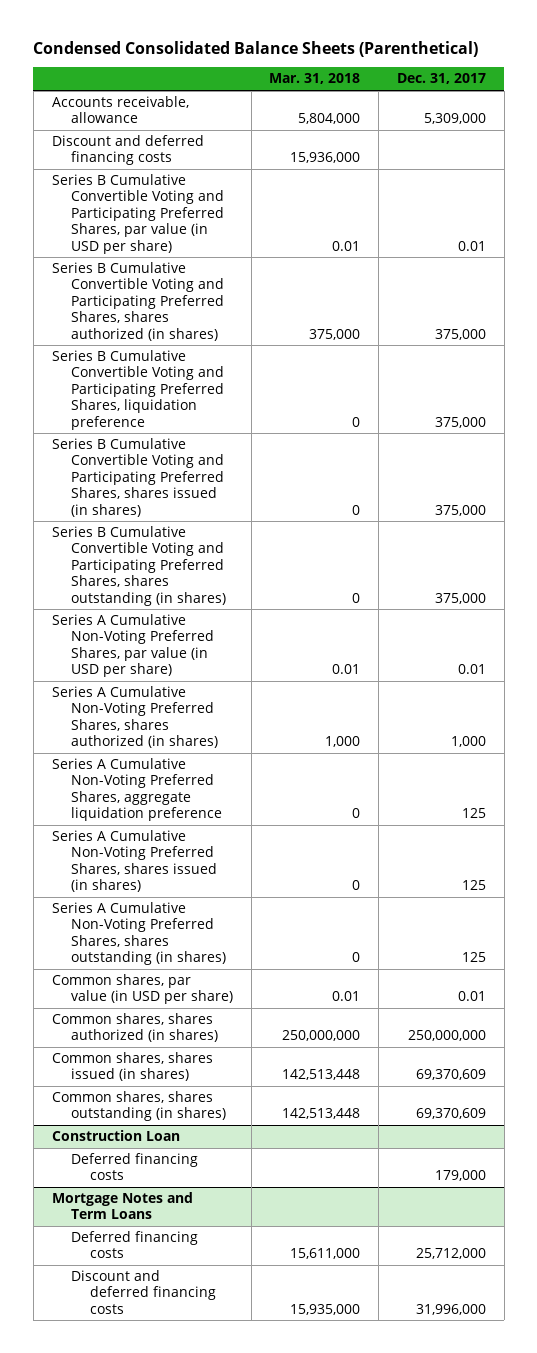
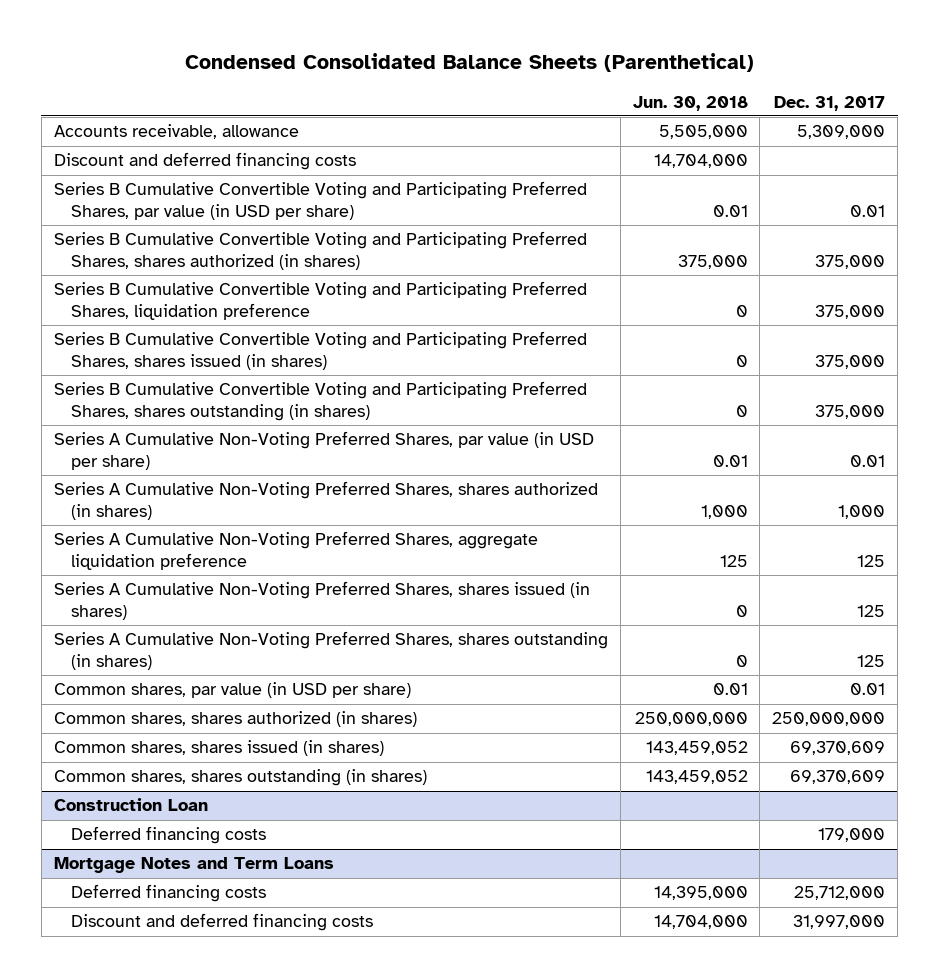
- | Mar. 31, 2018 | Dec. 31, 2017
+ | Jun. 30, 2018 | Dec. 31, 2017
@ Mortgage Notes and Term Loans
- Discount and deferred financing costs | 15,935,000 | 31,996,000
+ Discount and deferred financing costs | 14,704,000 | 31,997,000

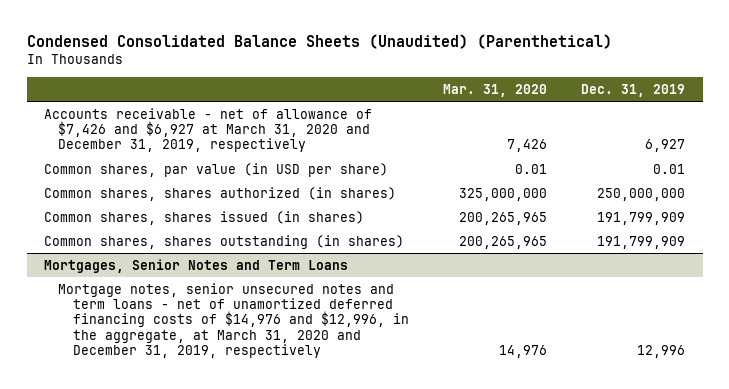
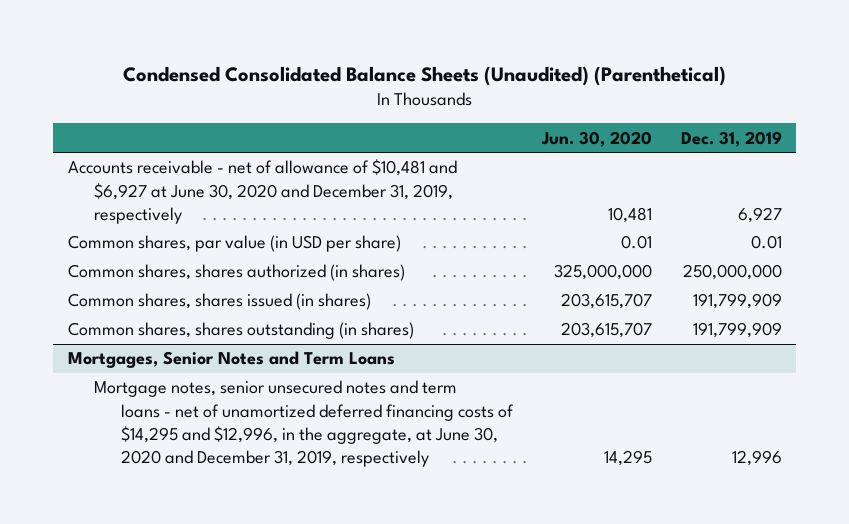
- | Mar. 31, 2020 | Dec. 31, 2019
+ | Jun. 30, 2020 | Dec. 31, 2019
- Accounts receivable - net of allowance of $7,426 and $6,927 at March 31, 2020 and December 31, 2019, respectively | 7,426 | 6,927
+ Accounts receivable - net of allowance of $10,481 and $6,927 at June 30, 2020 and December 31, 2019, respectively | 10,481 | 6,927
@ Mortgages, Senior Notes and Term Loans
- Mortgage notes, senior unsecured notes and term loans - net of unamortized deferred financing costs of $14,976 and $12,996, in the aggregate, at March 31, 2020 and December 31, 2019, respectively | 14,976 | 12,996
+ Mortgage notes, senior unsecured notes and term loans - net of unamortized deferred financing costs of $14,295 and $12,996, in the aggregate, at June 30, 2020 and December 31, 2019, respectively | 14,295 | 12,996

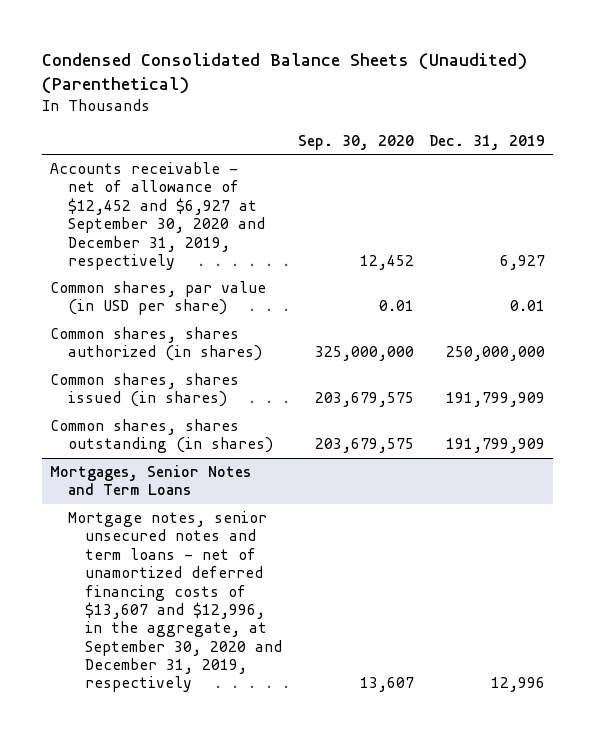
- | Jun. 30, 2020 | Dec. 31, 2019
+ | Sep. 30, 2020 | Dec. 31, 2019
- Accounts receivable - net of allowance of $10,481 and $6,927 at June 30, 2020 and December 31, 2019, respectively | 10,481 | 6,927
+ Accounts receivable - net of allowance of $12,452 and $6,927 at September 30, 2020 and December 31, 2019, respectively | 12,452 | 6,927
@ Mortgages, Senior Notes and Term Loans
- Mortgage notes, senior unsecured notes and term loans - net of unamortized deferred financing costs of $14,295 and $12,996, in the aggregate, at June 30, 2020 and December 31, 2019, respectively | 14,295 | 12,996
+ Mortgage notes, senior unsecured notes and term loans - net of unamortized deferred financing costs of $13,607 and $12,996, in the aggregate, at September 30, 2020 and December 31, 2019, respectively | 13,607 | 12,996

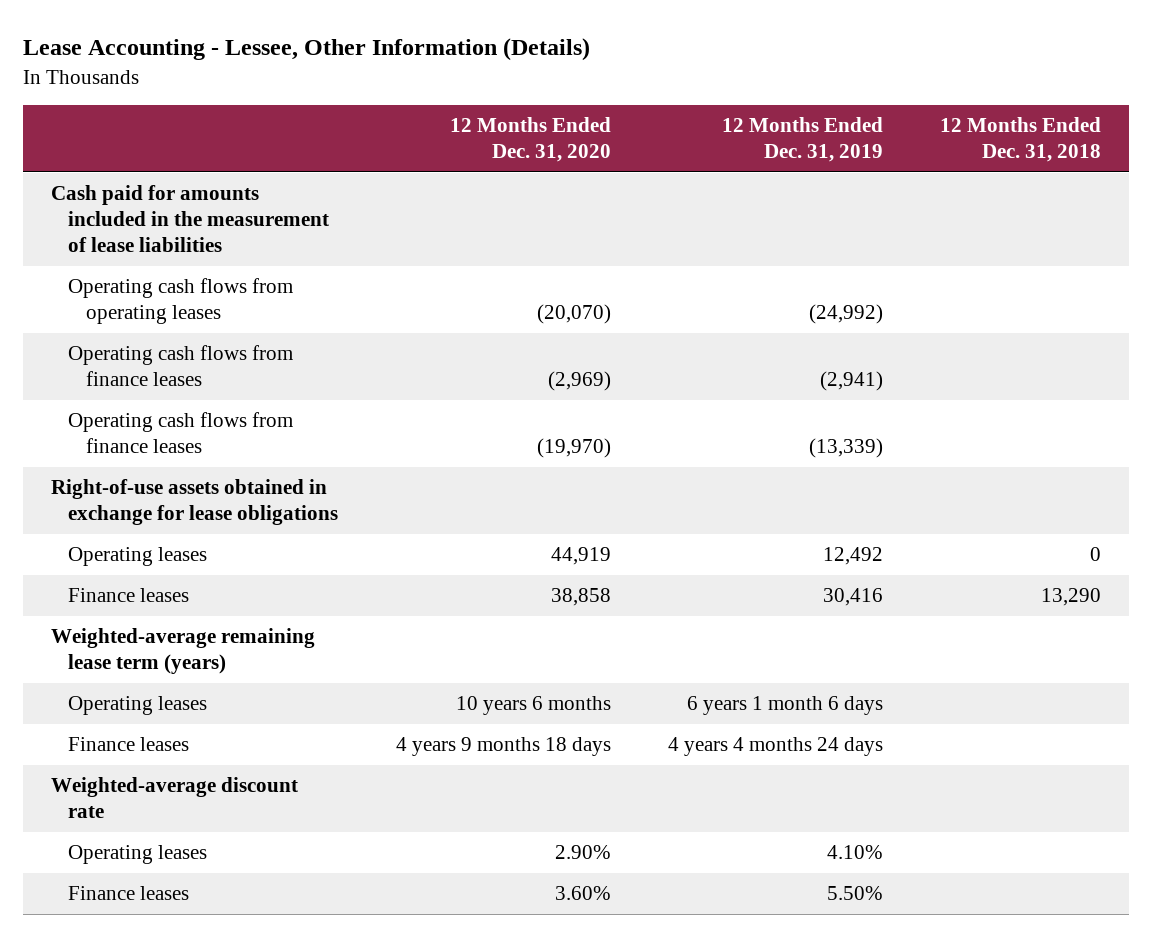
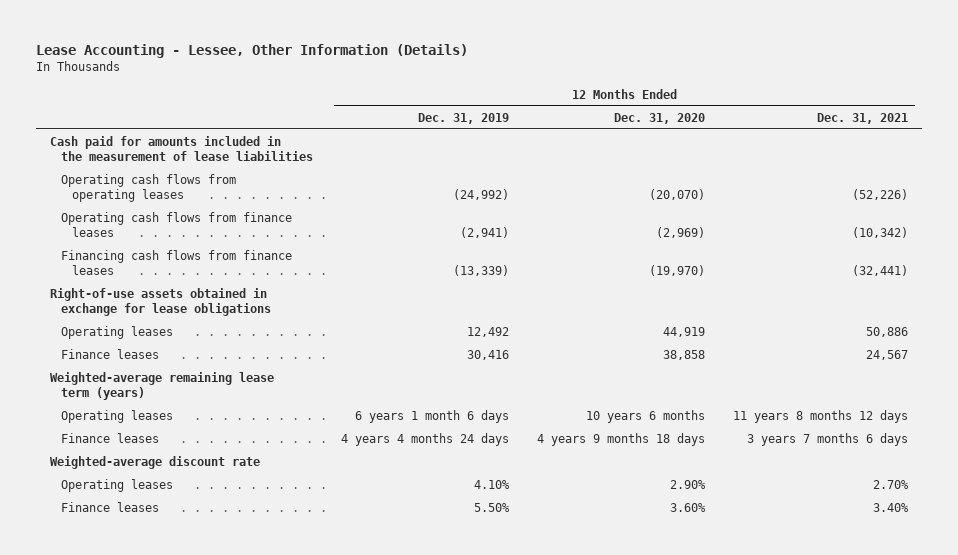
- | 12 Months Ended Dec. 31, 2020 | 12 Months Ended Dec. 31, 2019 | 12 Months Ended Dec. 31, 2018
+ | 12 Months Ended Dec. 31, 2019 | 12 Months Ended Dec. 31, 2020 | 12 Months Ended Dec. 31, 2021
- Operating cash flows from finance leases | (19,970) | (13,339) |
+ Financing cash flows from finance leases | (13,339) | (19,970) | (32,441)

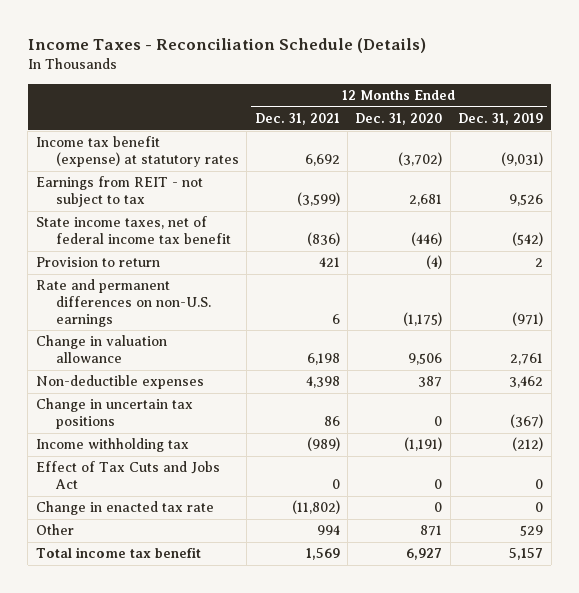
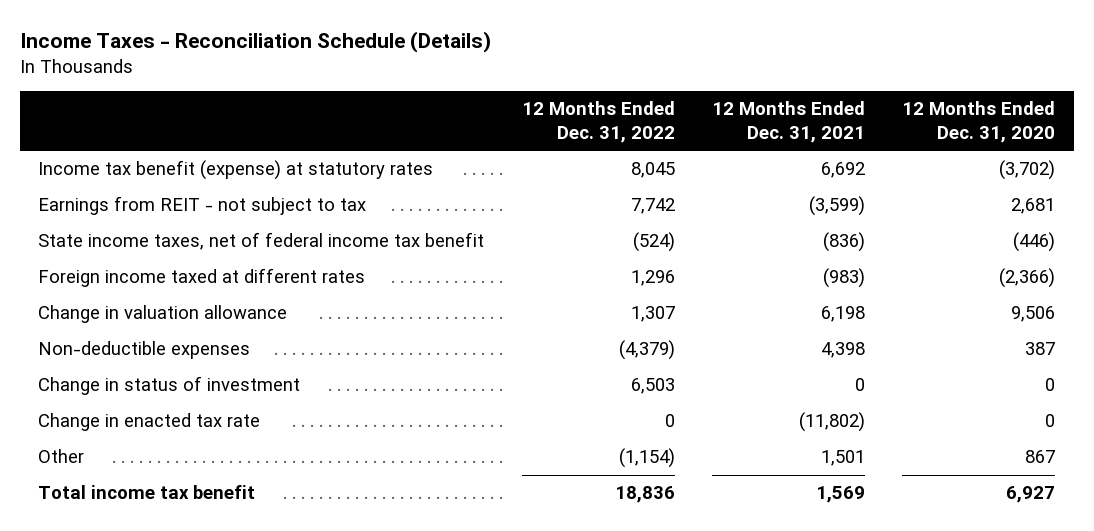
- | 12 Months Ended Dec. 31, 2021 | 12 Months Ended Dec. 31, 2020 | 12 Months Ended Dec. 31, 2019
+ | 12 Months Ended Dec. 31, 2022 | 12 Months Ended Dec. 31, 2021 | 12 Months Ended Dec. 31, 2020
- Provision to return | 421 | (4) | 2
- Rate and permanent differences on non-U.S. earnings | 6 | (1,175) | (971)
+ Foreign income taxed at different rates | 1,296 | (983) | (2,366)
- Change in uncertain tax positions | 86 | 0 | (367)
- Income withholding tax | (989) | (1,191) | (212)
- Effect of Tax Cuts and Jobs Act | 0 | 0 | 0
+ Change in status of investment | 6,503 | 0 | 0
- Other | 994 | 871 | 529
+ Other | (1,154) | 1,501 | 867

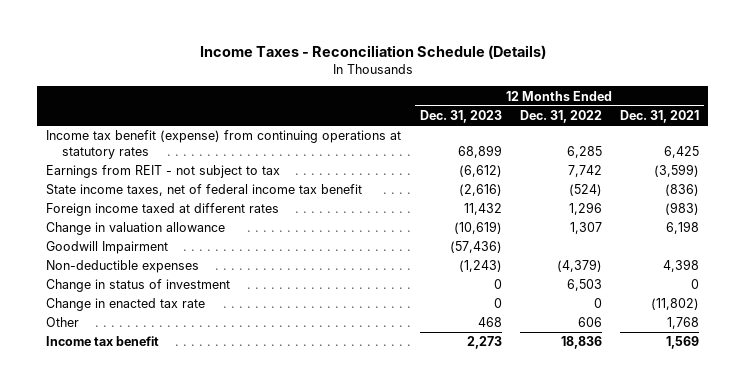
- | 12 Months Ended Dec. 31, 2022 | 12 Months Ended Dec. 31, 2021 | 12 Months Ended Dec. 31, 2020
+ | 12 Months Ended Dec. 31, 2023 | 12 Months Ended Dec. 31, 2022 | 12 Months Ended Dec. 31, 2021
- Income tax benefit (expense) at statutory rates | 8,045 | 6,692 | (3,702)
+ Income tax benefit (expense) from continuing operations at statutory rates | 68,899 | 6,285 | 6,425
+ Goodwill Impairment | (57,436) | |
- Other | (1,154) | 1,501 | 867
- Total income tax benefit | 18,836 | 1,569 | 6,927
+ Other | 468 | 606 | 1,768
+ Income tax benefit | 2,273 | 18,836 | 1,569

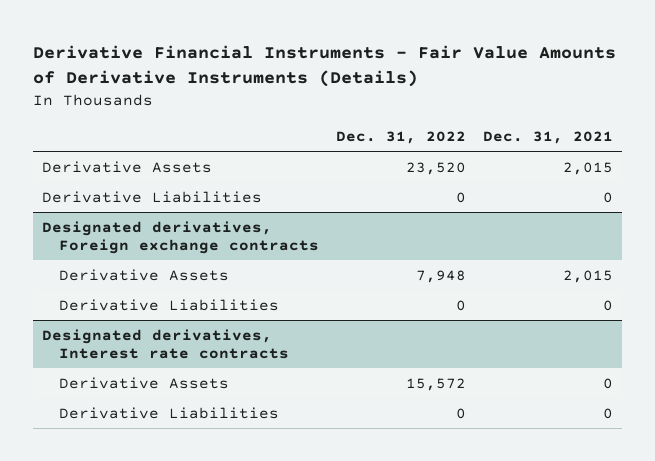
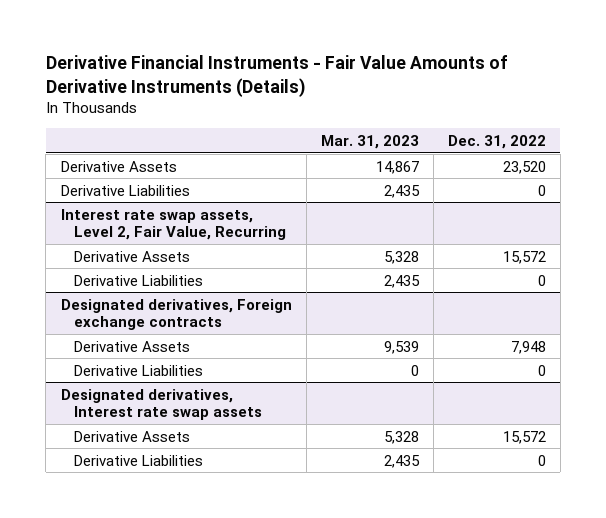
- | Dec. 31, 2022 | Dec. 31, 2021
+ | Mar. 31, 2023 | Dec. 31, 2022
+ Interest rate swap assets, Level 2, Fair Value, Recurring
+ Derivative Assets | 5,328 | 15,572
+ Derivative Liabilities | 2,435 | 0
- Designated derivatives, Interest rate contracts
+ Designated derivatives, Interest rate swap assets

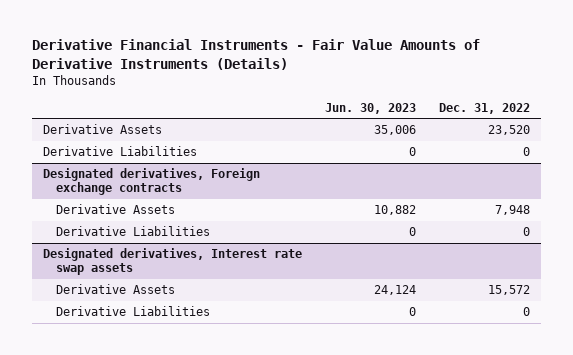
- | Mar. 31, 2023 | Dec. 31, 2022
+ | Jun. 30, 2023 | Dec. 31, 2022
- Interest rate swap assets, Level 2, Fair Value, Recurring
- Derivative Assets | 5,328 | 15,572
- Derivative Liabilities | 2,435 | 0

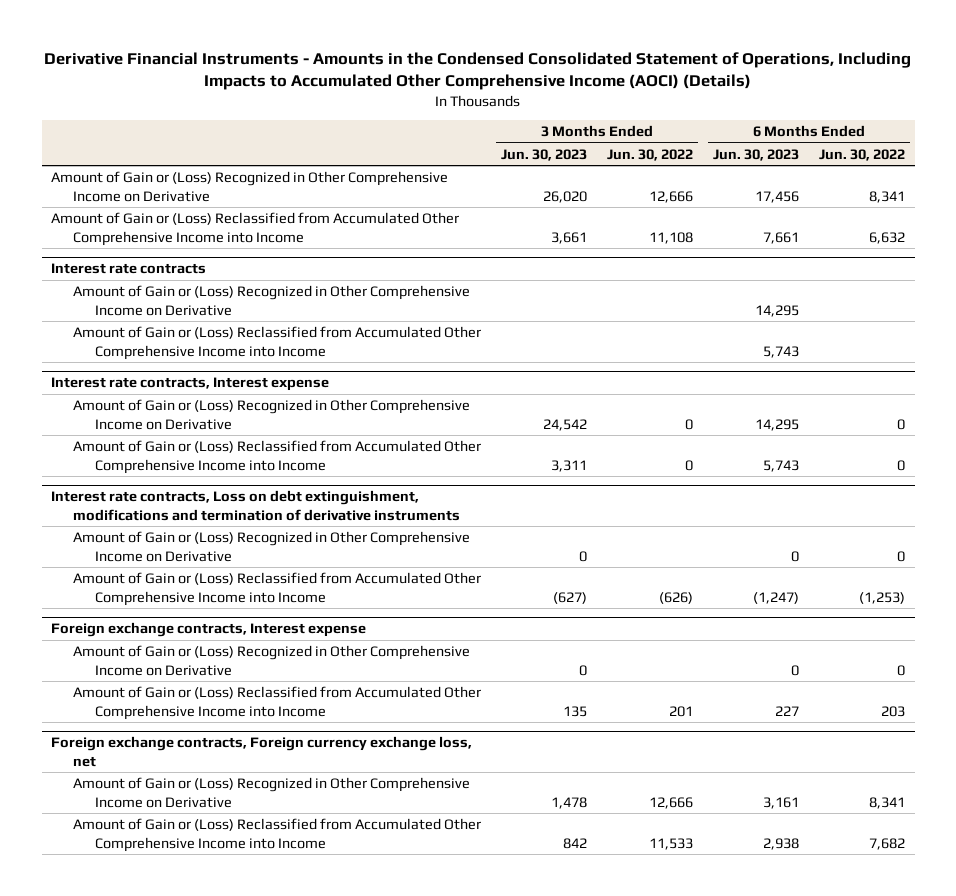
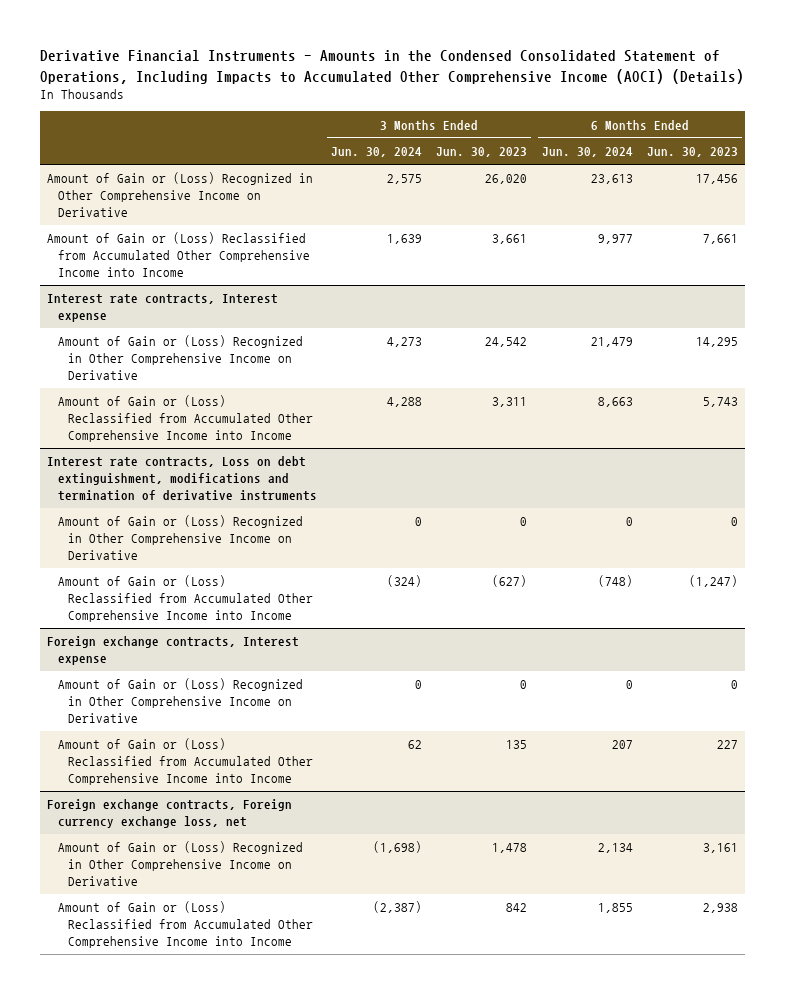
- | 3 Months Ended Jun. 30, 2023 | 3 Months Ended Jun. 30, 2022 | 6 Months Ended Jun. 30, 2023 | 6 Months Ended Jun. 30, 2022
+ | 3 Months Ended Jun. 30, 2024 | 3 Months Ended Jun. 30, 2023 | 6 Months Ended Jun. 30, 2024 | 6 Months Ended Jun. 30, 2023
- Interest rate contracts
- Amount of Gain or (Loss) Recognized in Other Comprehensive Income on Derivative | | | 14,295 |
- Amount of Gain or (Loss) Reclassified from Accumulated Other Comprehensive Income into Income | | | 5,743 |

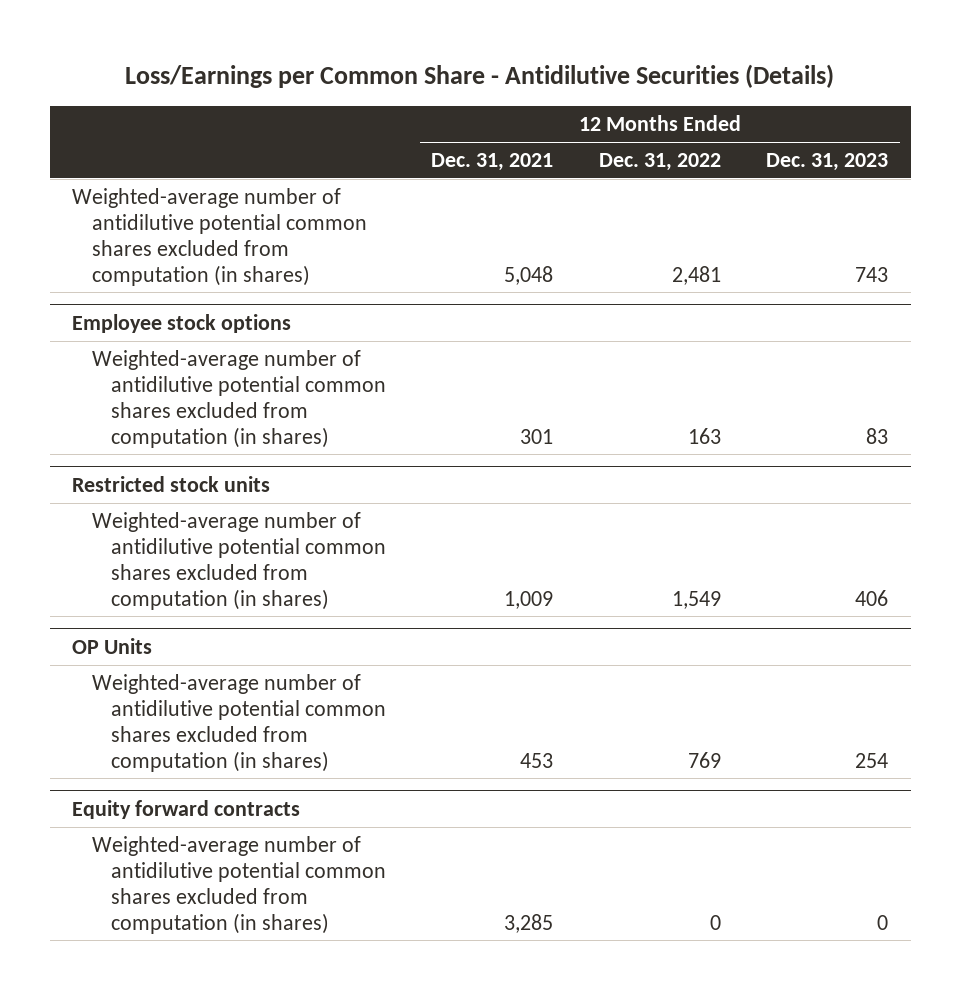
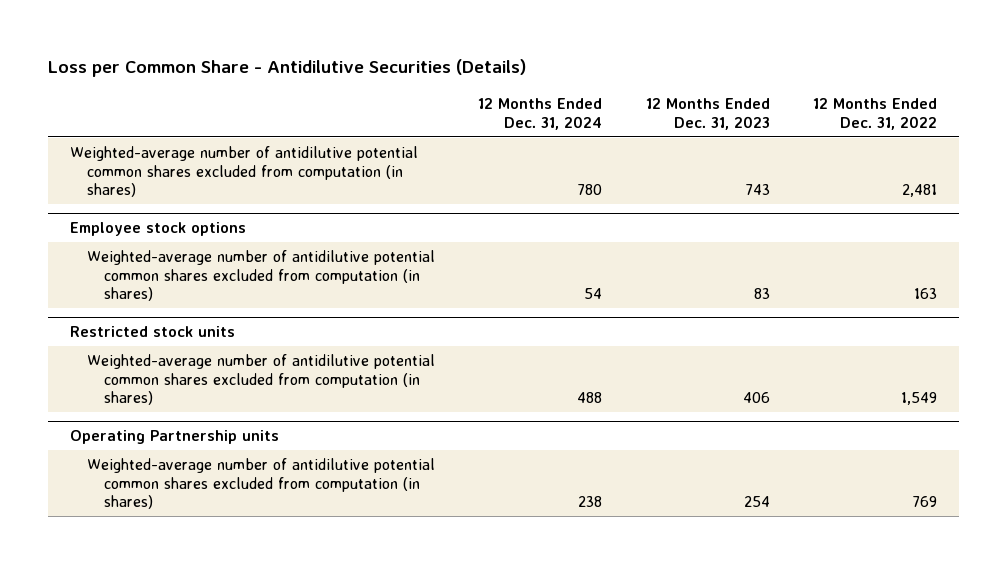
- Loss/Earnings per Common Share - Antidilutive Securities (Details)
+ Loss per Common Share - Antidilutive Securities (Details)
- | 12 Months Ended Dec. 31, 2021 | 12 Months Ended Dec. 31, 2022 | 12 Months Ended Dec. 31, 2023
+ | 12 Months Ended Dec. 31, 2024 | 12 Months Ended Dec. 31, 2023 | 12 Months Ended Dec. 31, 2022
- OP Units
+ Operating Partnership units
- Equity forward contracts
- Weighted-average number of antidilutive potential common shares excluded from computation (in shares) | 3,285 | 0 | 0

